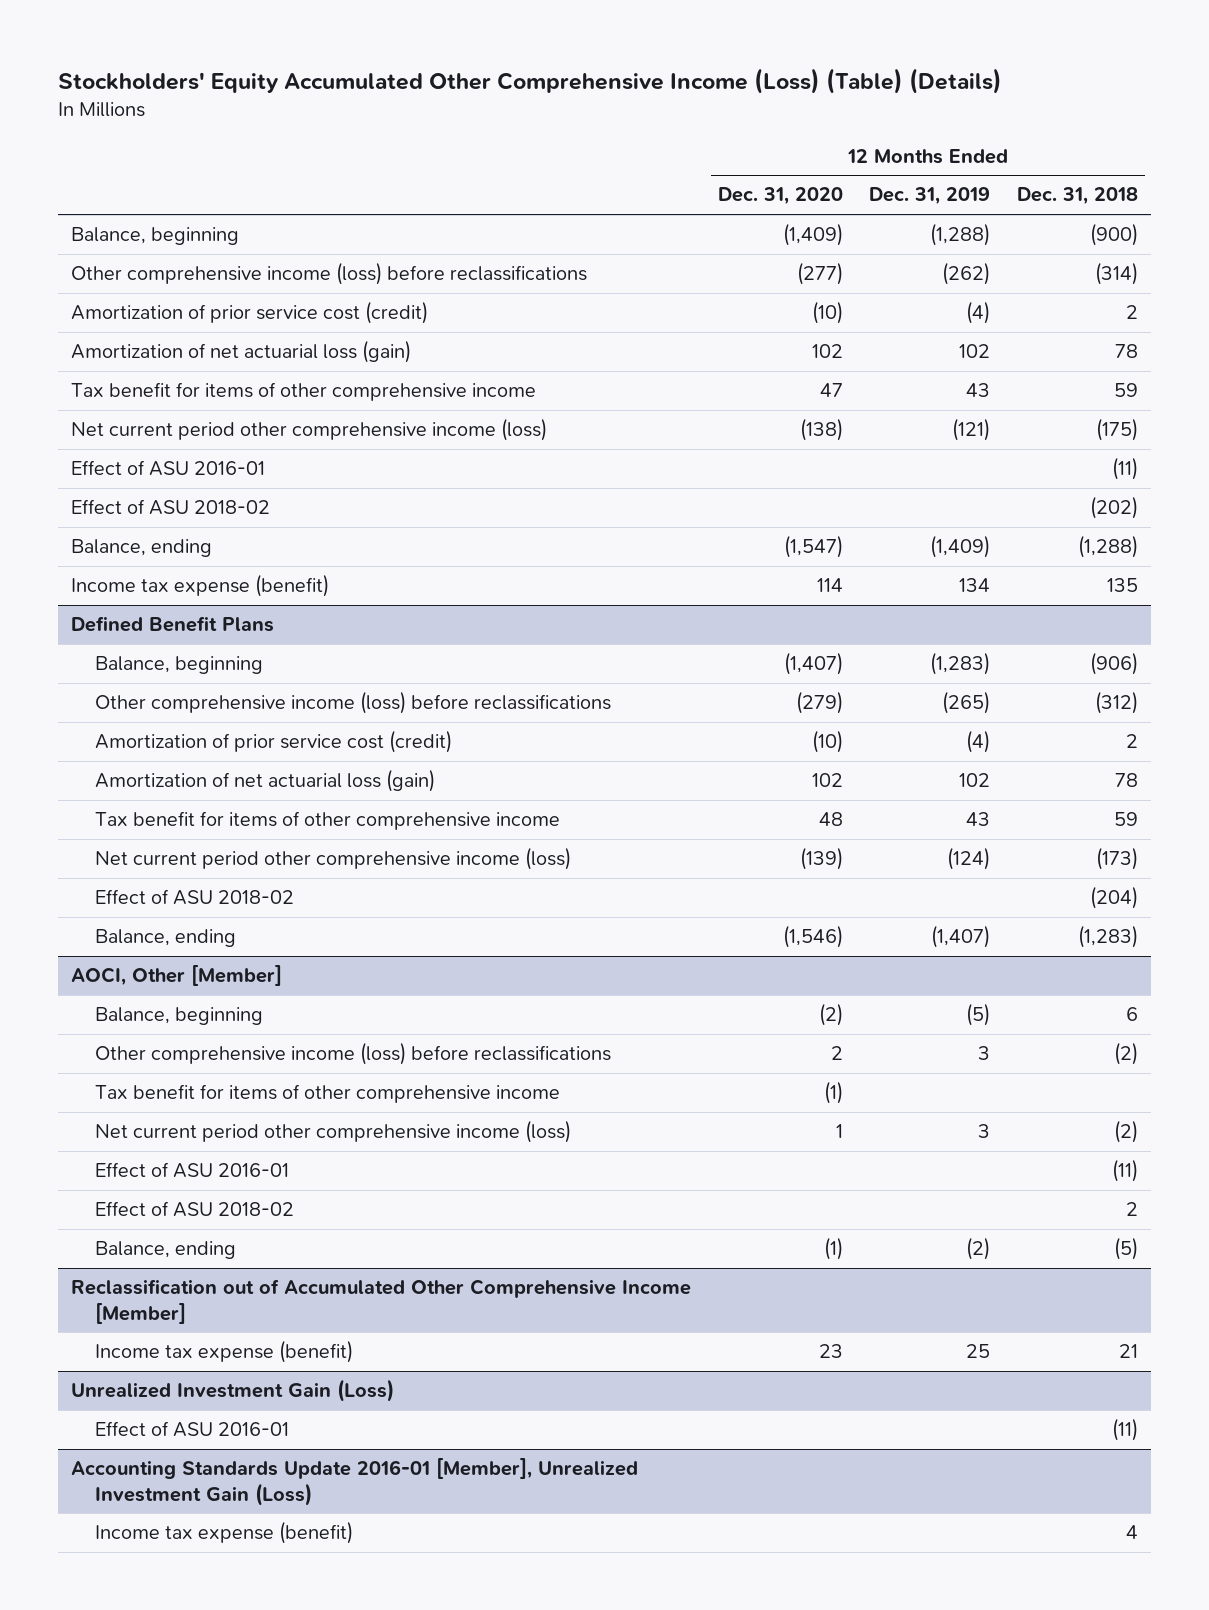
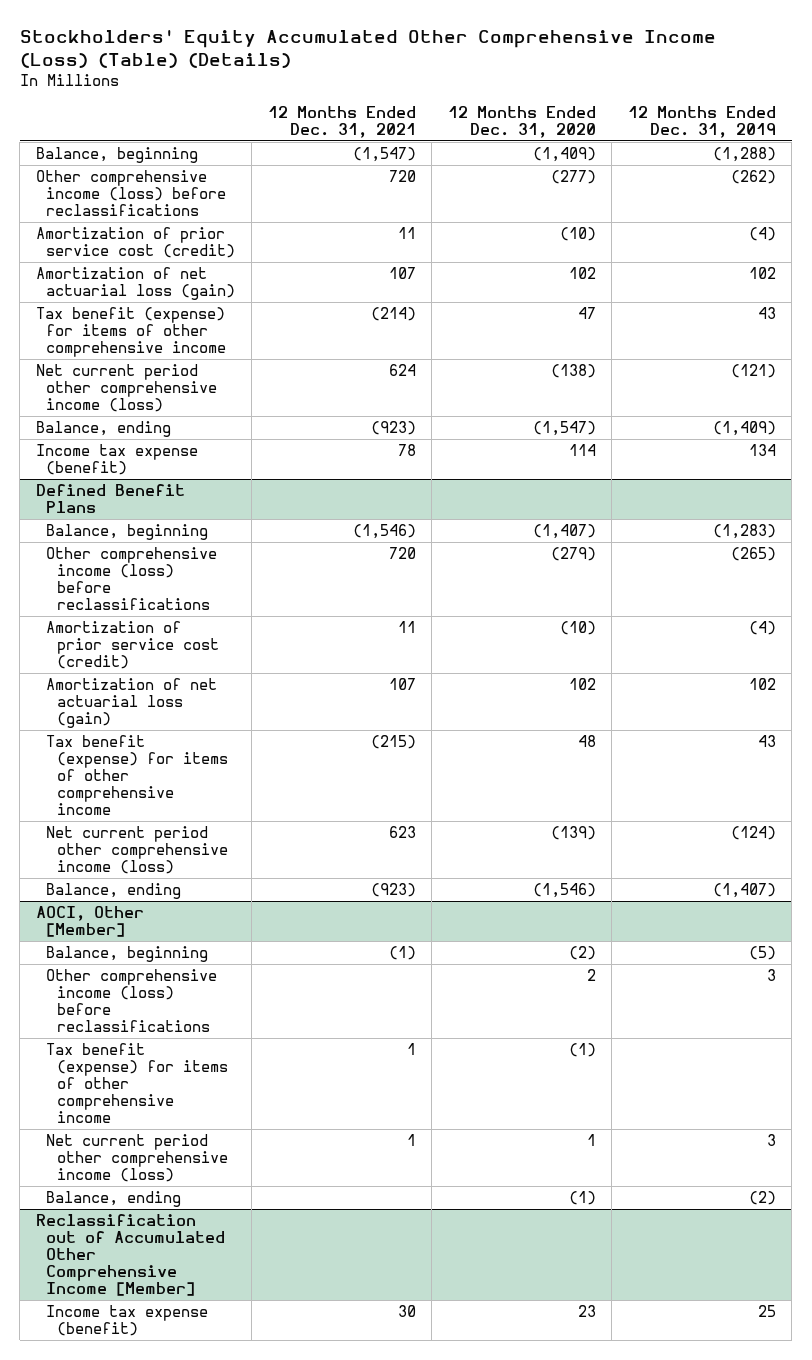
- | 12 Months Ended Dec. 31, 2020 | 12 Months Ended Dec. 31, 2019 | 12 Months Ended Dec. 31, 2018
+ | 12 Months Ended Dec. 31, 2021 | 12 Months Ended Dec. 31, 2020 | 12 Months Ended Dec. 31, 2019
- Tax benefit for items of other comprehensive income | 47 | 43 | 59
+ Tax benefit (expense) for items of other comprehensive income | (214) | 47 | 43
- Effect of ASU 2016-01 | | | (11)
- Effect of ASU 2018-02 | | | (202)
@ Defined Benefit Plans
- Tax benefit for items of other comprehensive income | 48 | 43 | 59
+ Tax benefit (expense) for items of other comprehensive income | (215) | 48 | 43
- Effect of ASU 2018-02 | | | (204)
@ AOCI, Other [Member]
- Tax benefit for items of other comprehensive income | (1) | |
+ Tax benefit (expense) for items of other comprehensive income | 1 | (1) |
- Effect of ASU 2016-01 | | | (11)
- Effect of ASU 2018-02 | | | 2
- Unrealized Investment Gain (Loss)
- Effect of ASU 2016-01 | | | (11)
- Accounting Standards Update 2016-01 [Member], Unrealized Investment Gain (Loss)
- Income tax expense (benefit) | | | 4

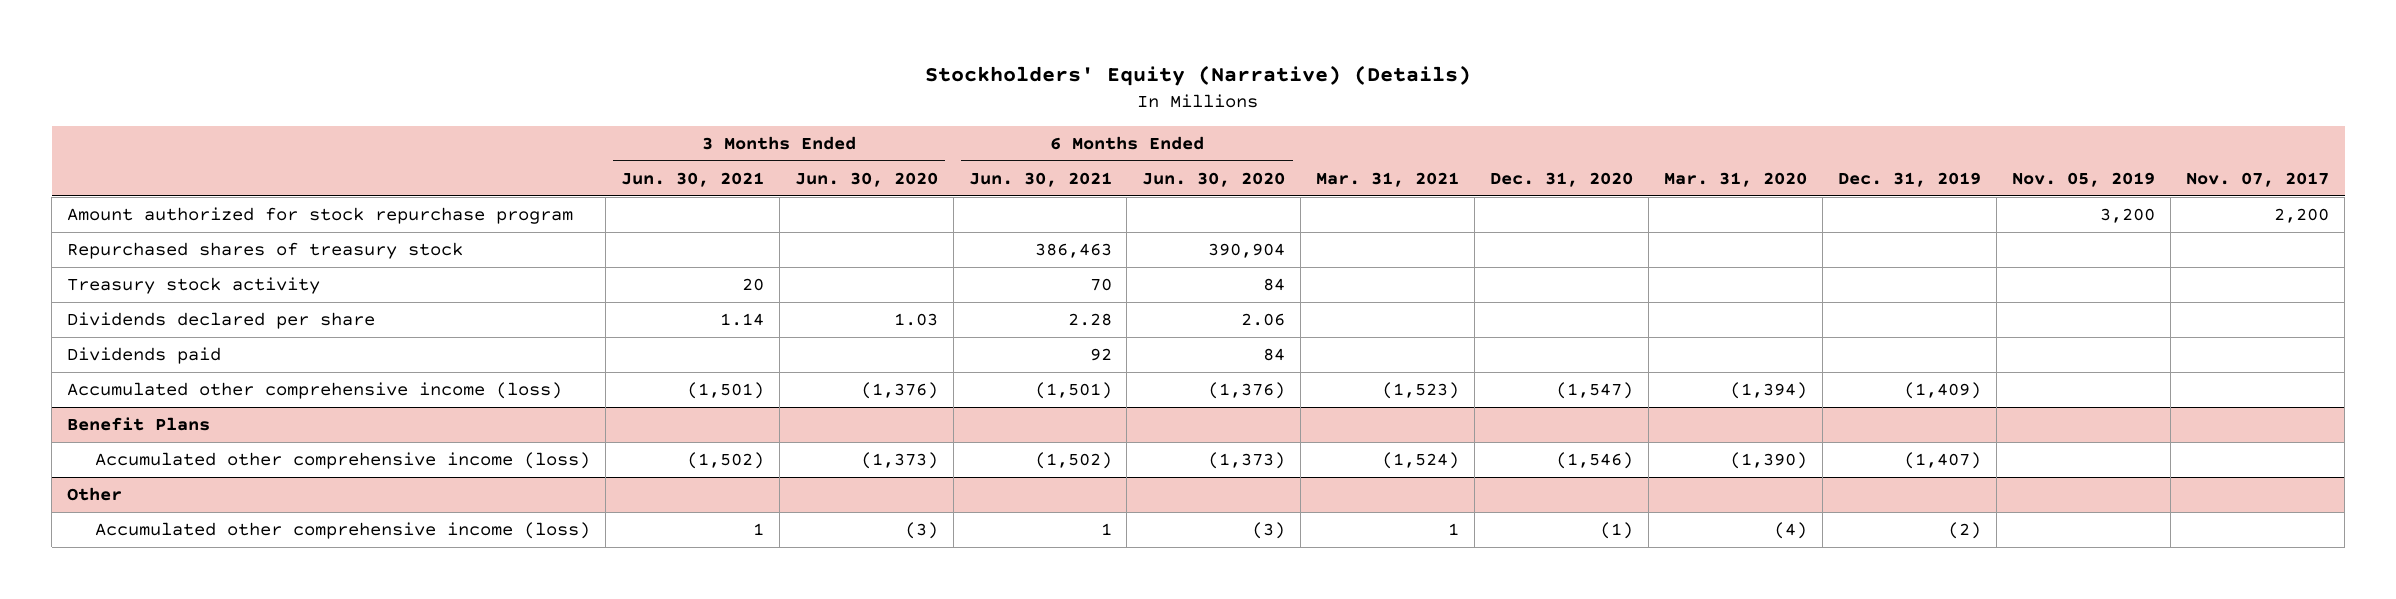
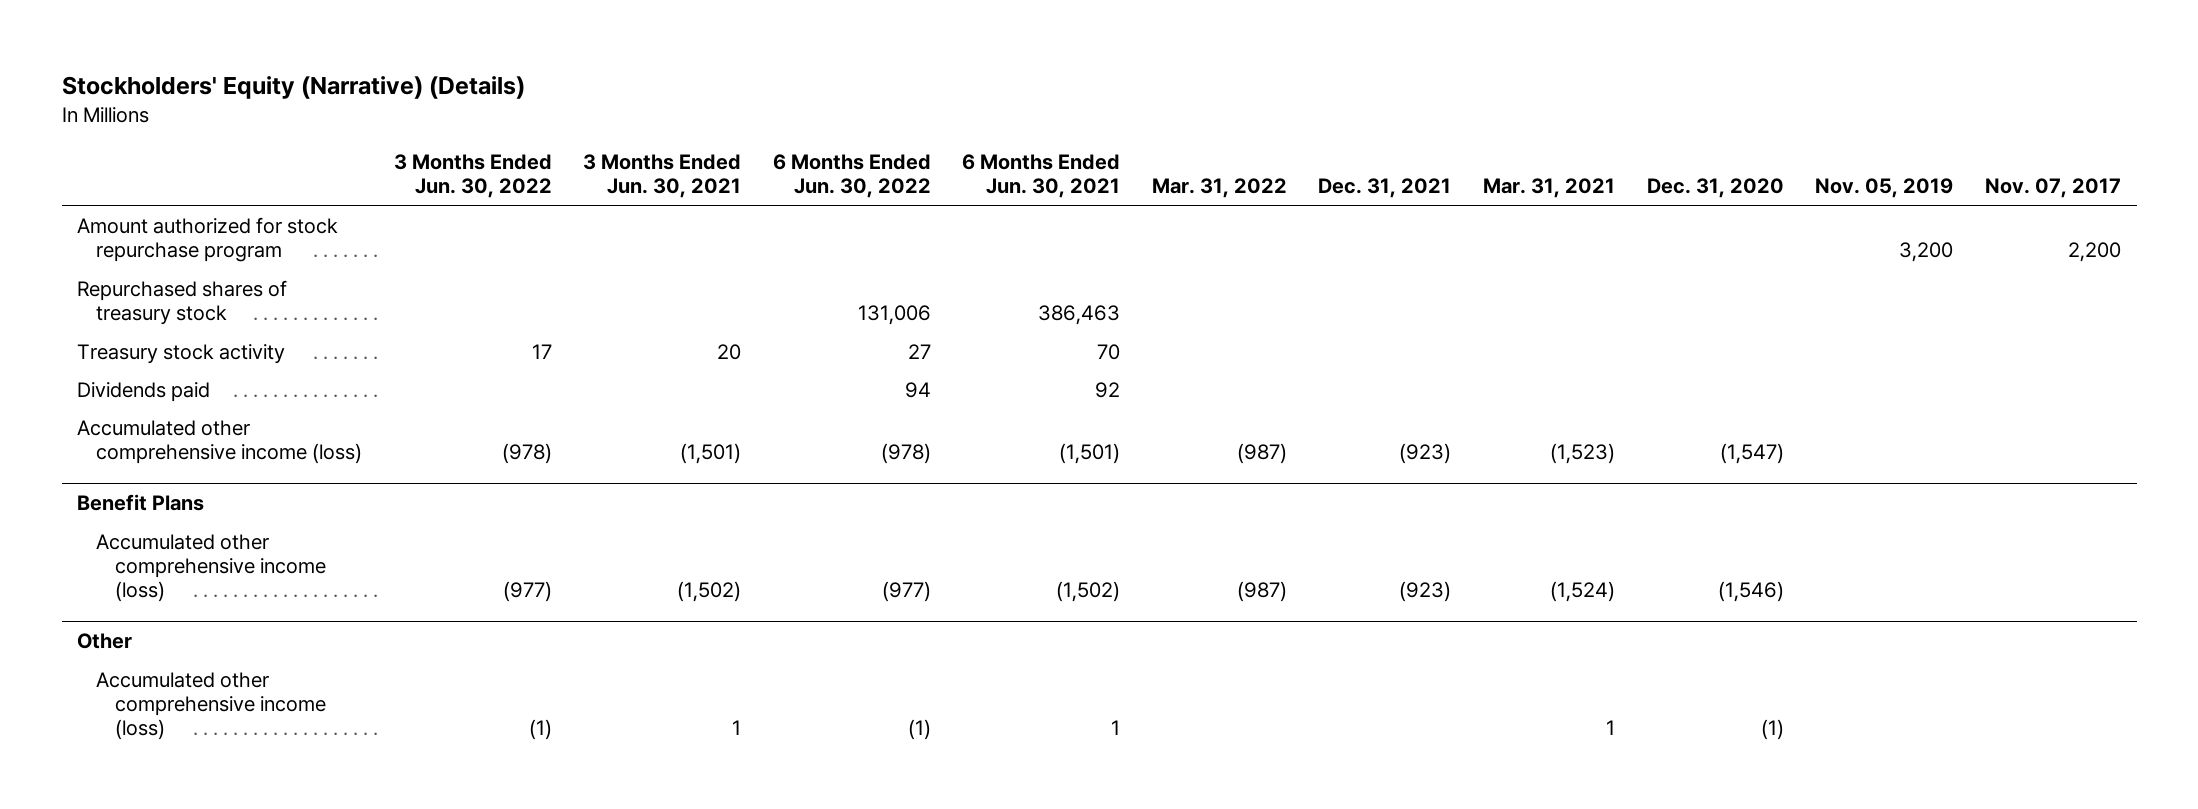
- | 3 Months Ended Jun. 30, 2021 | 3 Months Ended Jun. 30, 2020 | 6 Months Ended Jun. 30, 2021 | 6 Months Ended Jun. 30, 2020 | Mar. 31, 2021 | Dec. 31, 2020 | Mar. 31, 2020 | Dec. 31, 2019 | Nov. 05, 2019 | Nov. 07, 2017
+ | 3 Months Ended Jun. 30, 2022 | 3 Months Ended Jun. 30, 2021 | 6 Months Ended Jun. 30, 2022 | 6 Months Ended Jun. 30, 2021 | Mar. 31, 2022 | Dec. 31, 2021 | Mar. 31, 2021 | Dec. 31, 2020 | Nov. 05, 2019 | Nov. 07, 2017
- Dividends declared per share | 1.14 | 1.03 | 2.28 | 2.06 | | | | | |

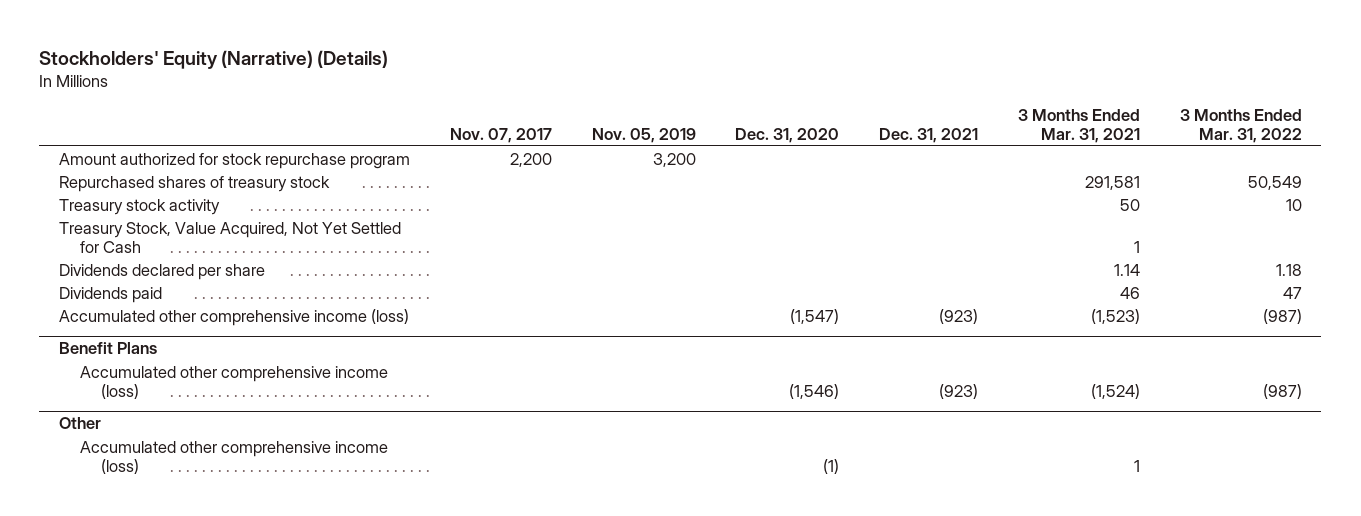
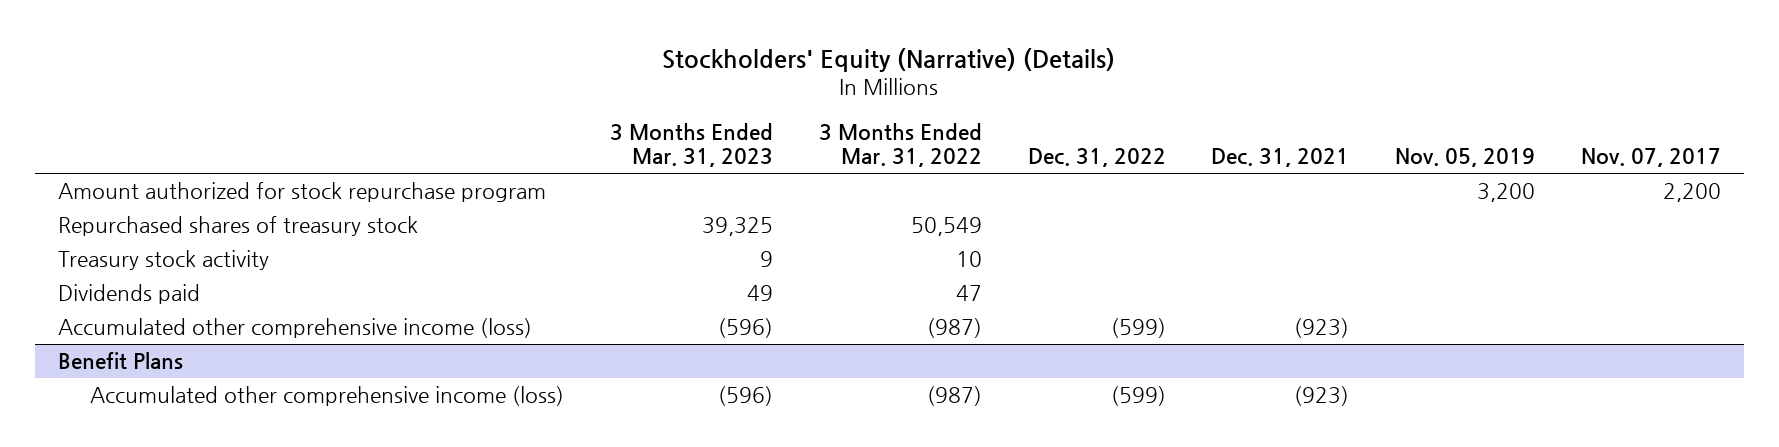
- | Nov. 07, 2017 | Nov. 05, 2019 | Dec. 31, 2020 | Dec. 31, 2021 | 3 Months Ended Mar. 31, 2021 | 3 Months Ended Mar. 31, 2022
+ | 3 Months Ended Mar. 31, 2023 | 3 Months Ended Mar. 31, 2022 | Dec. 31, 2022 | Dec. 31, 2021 | Nov. 05, 2019 | Nov. 07, 2017
- Treasury Stock, Value Acquired, Not Yet Settled for Cash | | | | | 1 |
- Dividends declared per share | | | | | 1.14 | 1.18
- Other
- Accumulated other comprehensive income (loss) | | | (1) | | 1 |

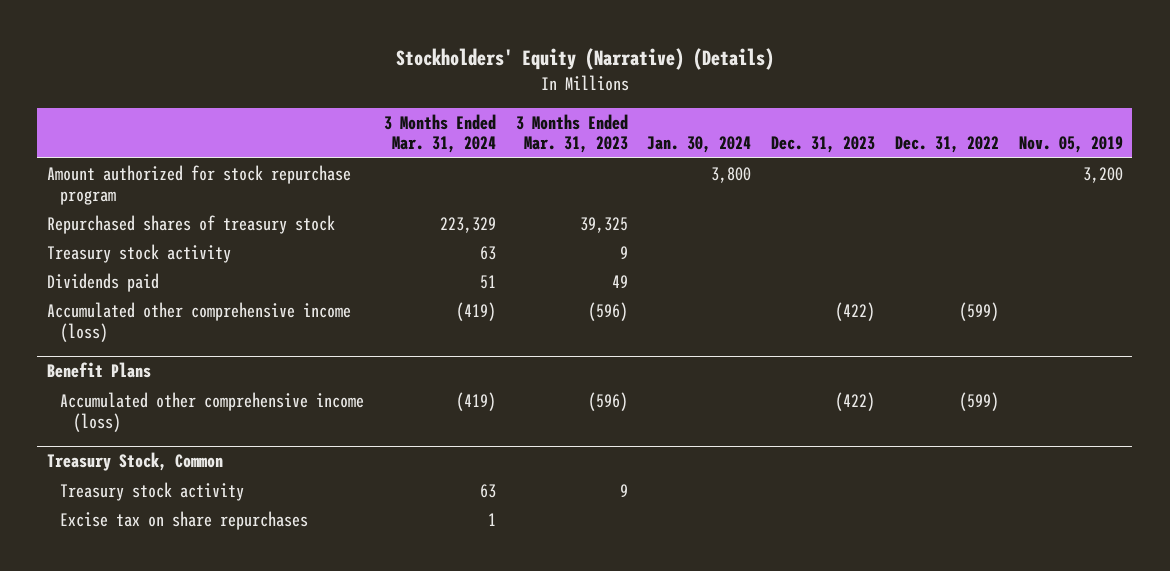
- | 3 Months Ended Mar. 31, 2023 | 3 Months Ended Mar. 31, 2022 | Dec. 31, 2022 | Dec. 31, 2021 | Nov. 05, 2019 | Nov. 07, 2017
+ | 3 Months Ended Mar. 31, 2024 | 3 Months Ended Mar. 31, 2023 | Jan. 30, 2024 | Dec. 31, 2023 | Dec. 31, 2022 | Nov. 05, 2019
+ Treasury Stock, Common
+ Treasury stock activity | 63 | 9 | | | |
+ Excise tax on share repurchases | 1 | | | | |

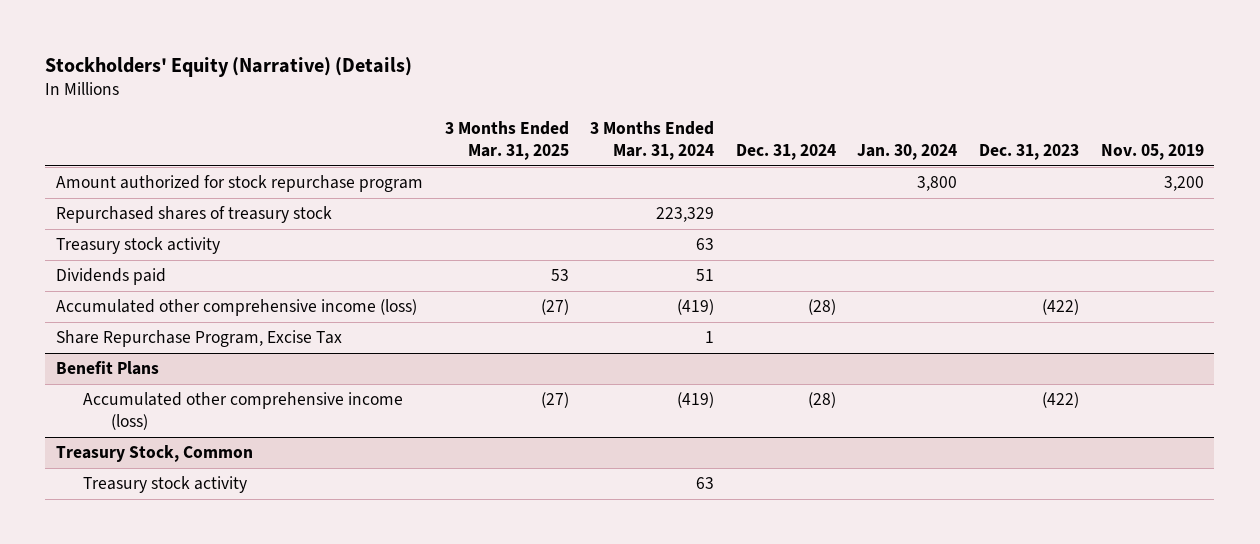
- | 3 Months Ended Mar. 31, 2024 | 3 Months Ended Mar. 31, 2023 | Jan. 30, 2024 | Dec. 31, 2023 | Dec. 31, 2022 | Nov. 05, 2019
+ | 3 Months Ended Mar. 31, 2025 | 3 Months Ended Mar. 31, 2024 | Dec. 31, 2024 | Jan. 30, 2024 | Dec. 31, 2023 | Nov. 05, 2019
+ Share Repurchase Program, Excise Tax | | 1 | | | |
@ Treasury Stock, Common
- Excise tax on share repurchases | 1 | | | | |

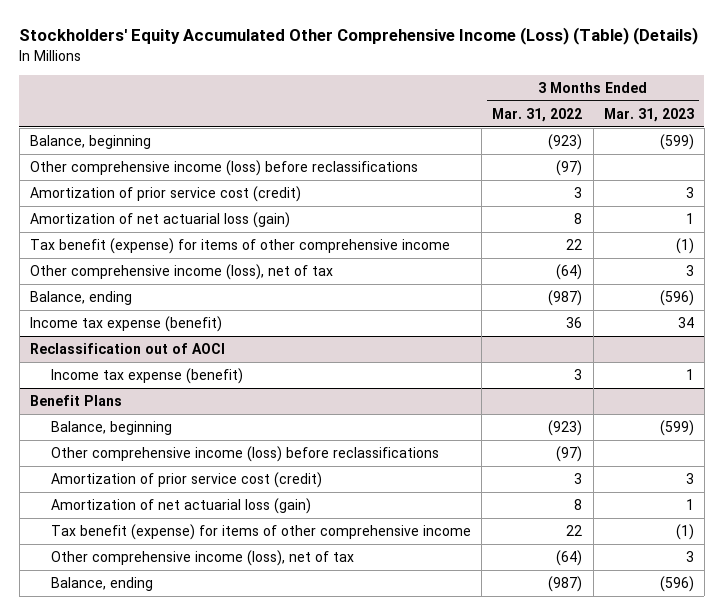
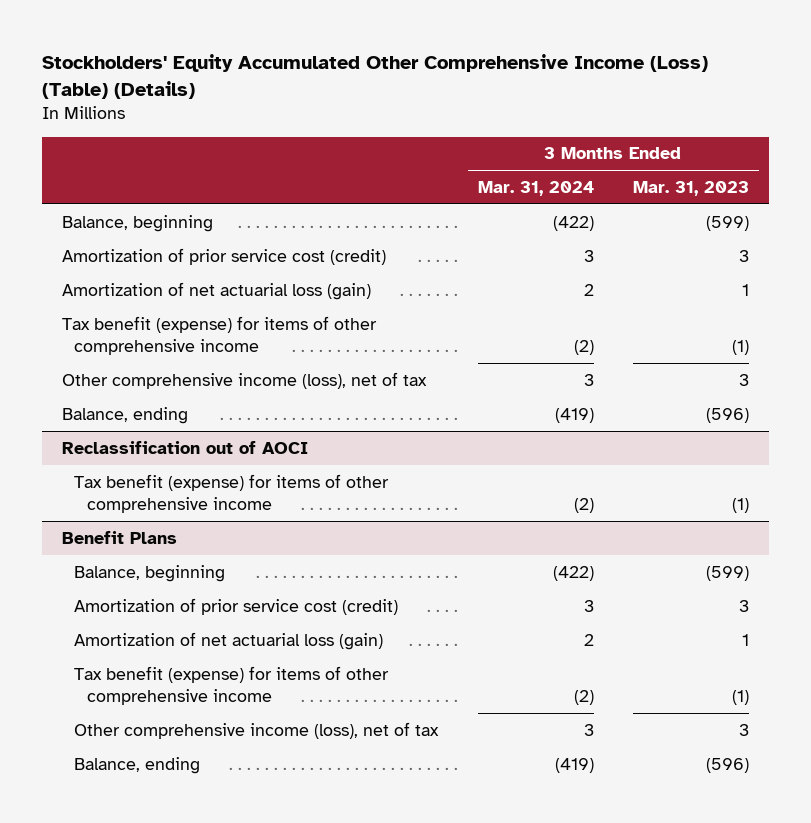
- | 3 Months Ended Mar. 31, 2022 | 3 Months Ended Mar. 31, 2023
+ | 3 Months Ended Mar. 31, 2024 | 3 Months Ended Mar. 31, 2023
- Other comprehensive income (loss) before reclassifications | (97) |
- Income tax expense (benefit) | 36 | 34
@ Reclassification out of AOCI
- Income tax expense (benefit) | 3 | 1
+ Tax benefit (expense) for items of other comprehensive income | (2) | (1)
@ Benefit Plans
- Other comprehensive income (loss) before reclassifications | (97) |

